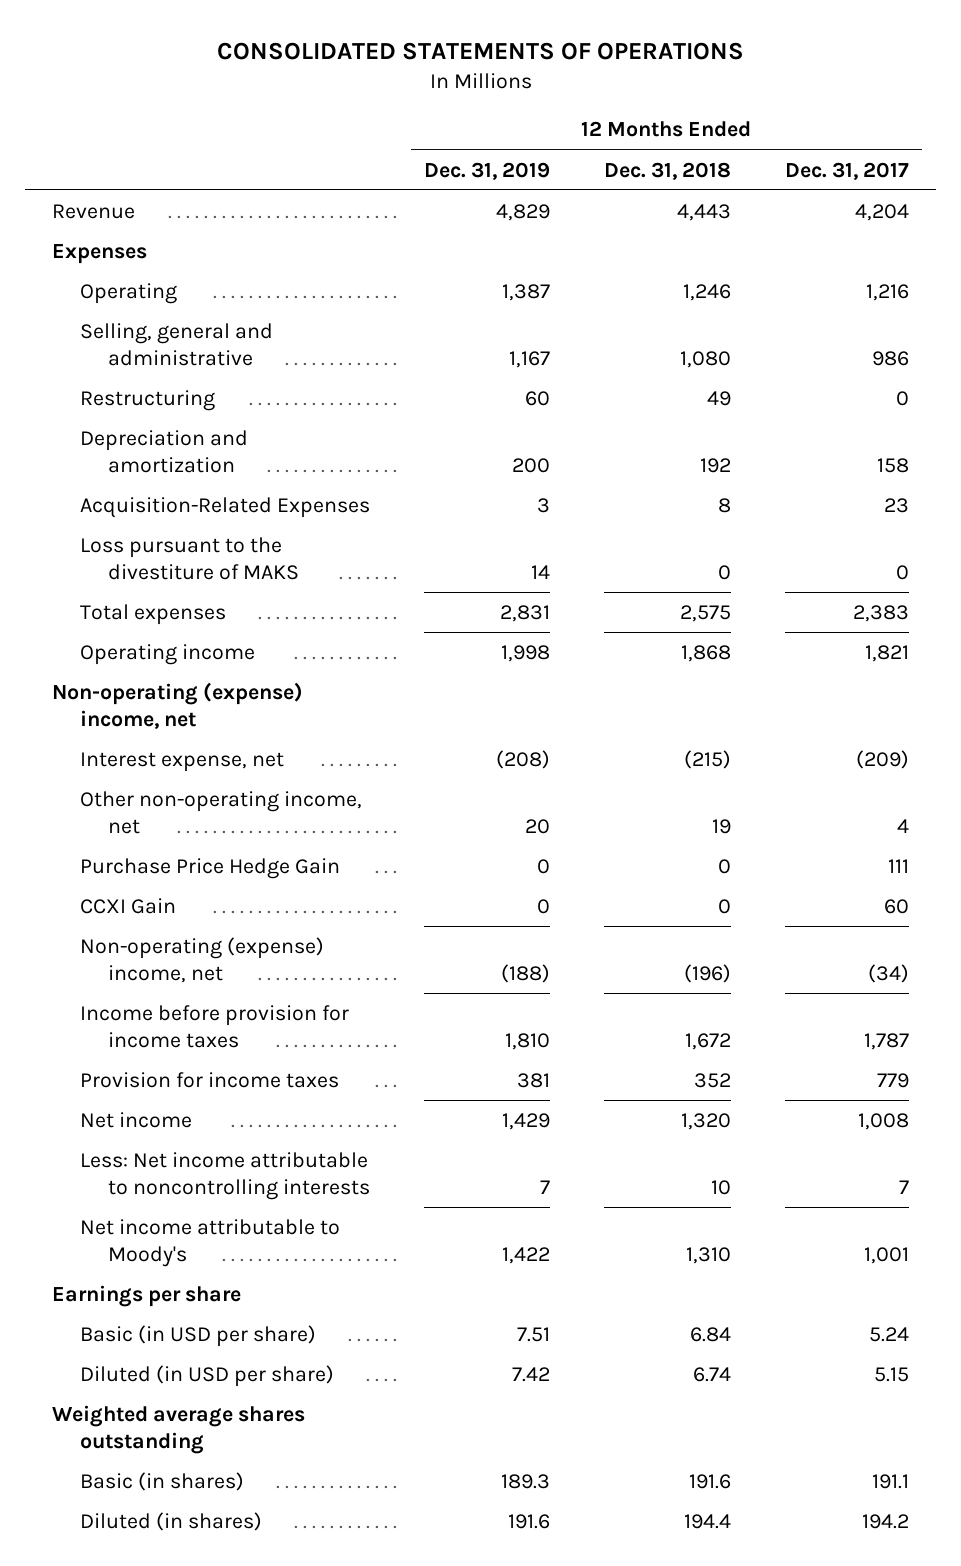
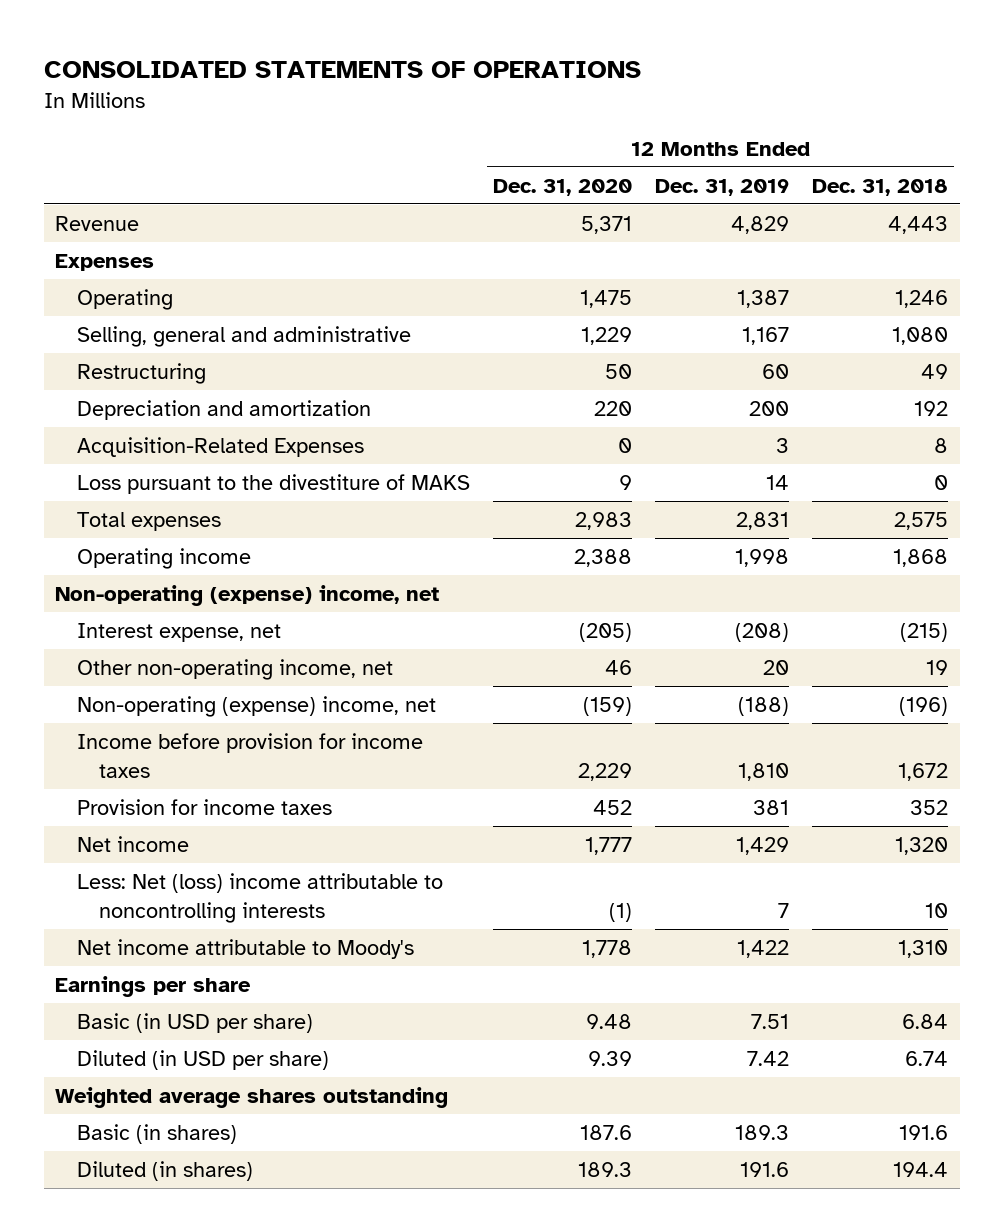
- | 12 Months Ended Dec. 31, 2019 | 12 Months Ended Dec. 31, 2018 | 12 Months Ended Dec. 31, 2017
+ | 12 Months Ended Dec. 31, 2020 | 12 Months Ended Dec. 31, 2019 | 12 Months Ended Dec. 31, 2018
- Purchase Price Hedge Gain | 0 | 0 | 111
- CCXI Gain | 0 | 0 | 60
- Less: Net income attributable to noncontrolling interests | 7 | 10 | 7
+ Less: Net (loss) income attributable to noncontrolling interests | (1) | 7 | 10

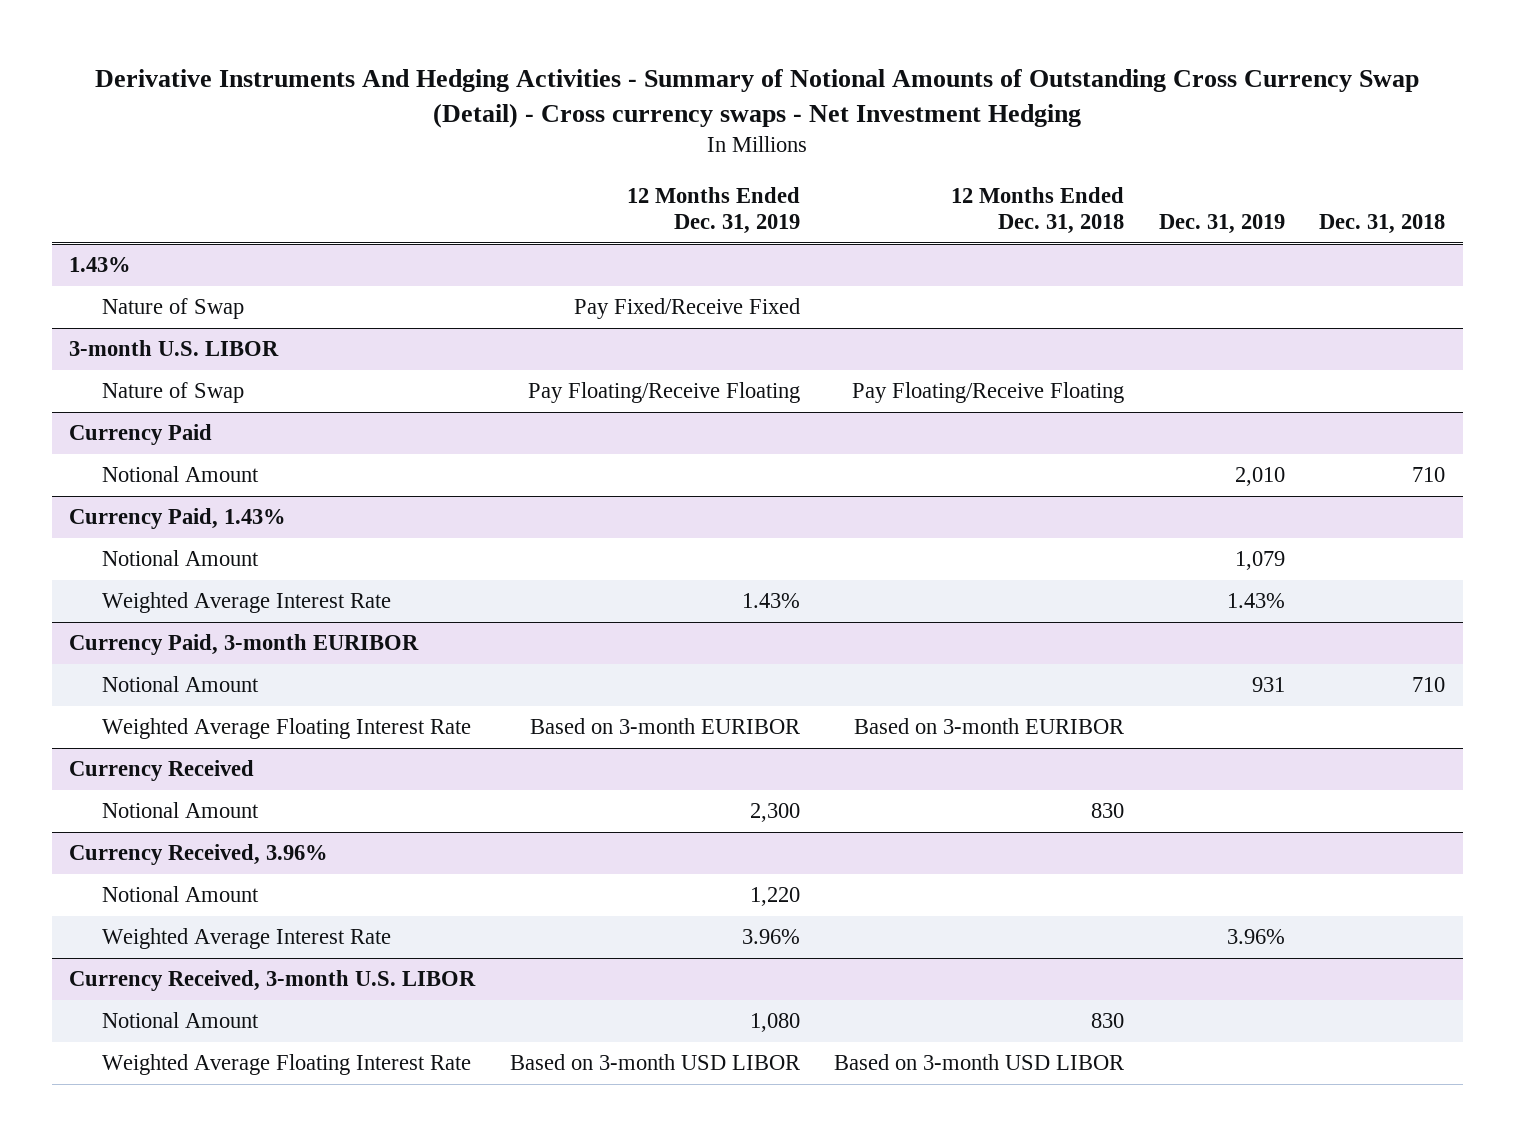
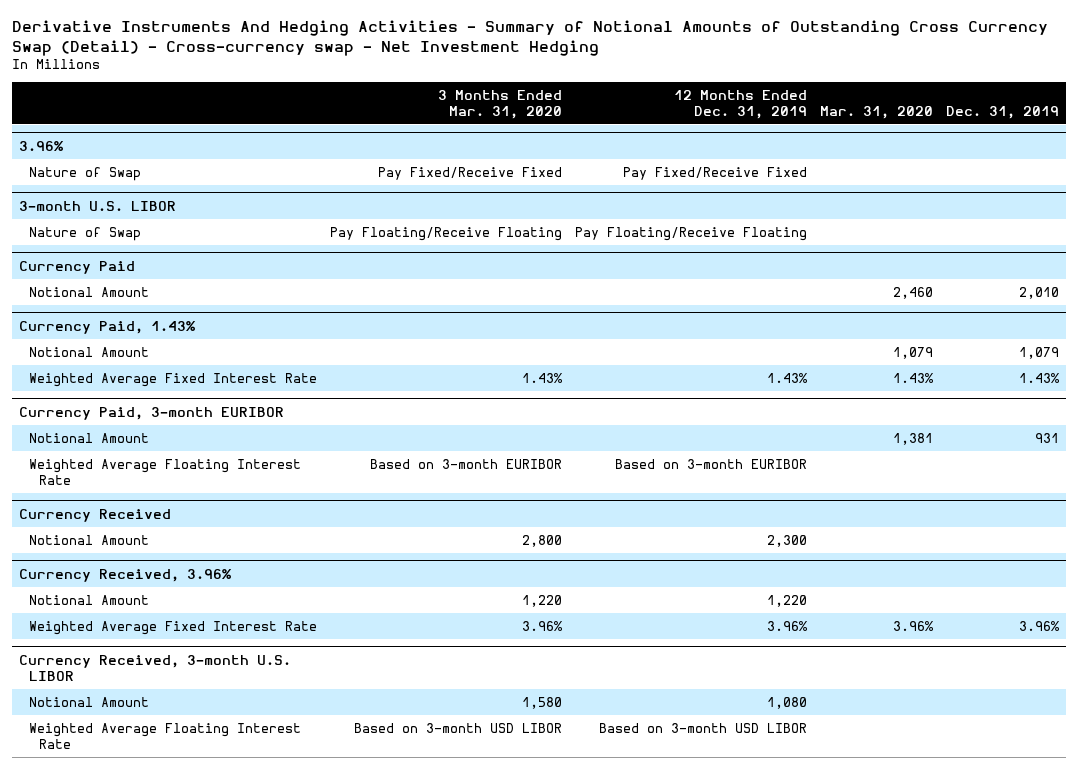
- Derivative Instruments And Hedging Activities - Summary of Notional Amounts of Outstanding Cross Currency Swap (Detail) - Cross currency swaps - Net Investment Hedging
+ Derivative Instruments And Hedging Activities - Summary of Notional Amounts of Outstanding Cross Currency Swap (Detail) - Cross-currency swap - Net Investment Hedging
- | 12 Months Ended Dec. 31, 2019 | 12 Months Ended Dec. 31, 2018 | Dec. 31, 2019 | Dec. 31, 2018
+ | 3 Months Ended Mar. 31, 2020 | 12 Months Ended Dec. 31, 2019 | Mar. 31, 2020 | Dec. 31, 2019
- 1.43%
+ 3.96%
@ Currency Paid, 1.43%
- Weighted Average Interest Rate | 1.43% | | 1.43% |
+ Weighted Average Fixed Interest Rate | 1.43% | 1.43% | 1.43% | 1.43%
@ Currency Received, 3.96%
- Weighted Average Interest Rate | 3.96% | | 3.96% |
+ Weighted Average Fixed Interest Rate | 3.96% | 3.96% | 3.96% | 3.96%

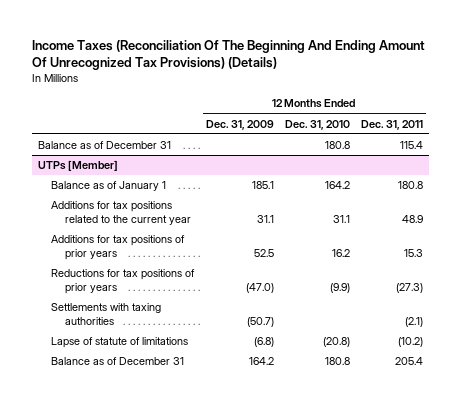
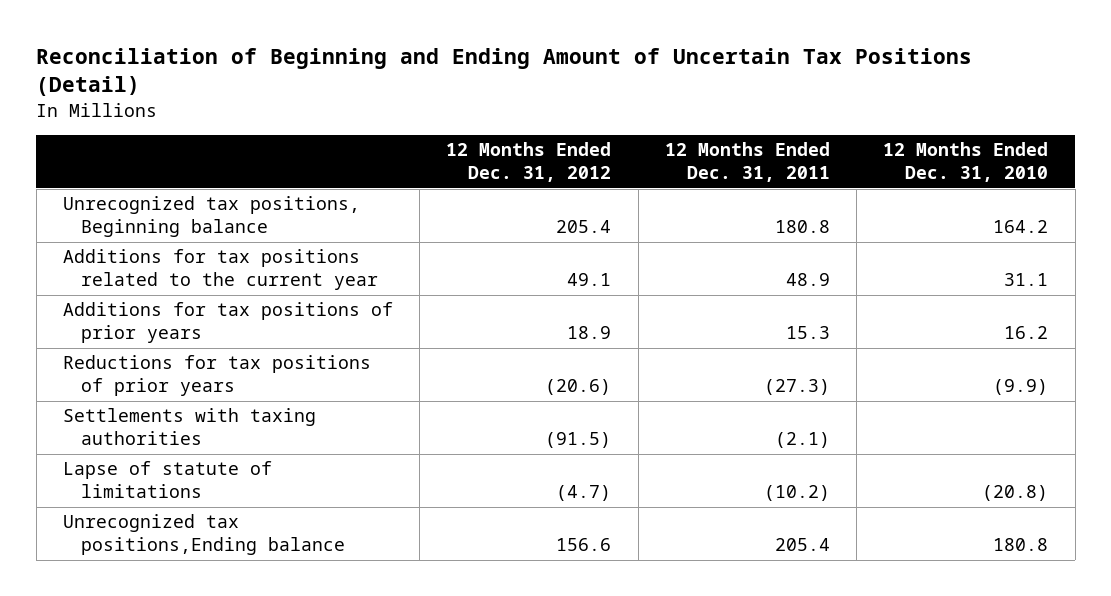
- Income Taxes (Reconciliation Of The Beginning And Ending Amount Of Unrecognized Tax Provisions) (Details)
+ Reconciliation of Beginning and Ending Amount of Uncertain Tax Positions (Detail)
- | 12 Months Ended Dec. 31, 2009 | 12 Months Ended Dec. 31, 2010 | 12 Months Ended Dec. 31, 2011
+ | 12 Months Ended Dec. 31, 2012 | 12 Months Ended Dec. 31, 2011 | 12 Months Ended Dec. 31, 2010
- Balance as of December 31 | | 180.8 | 115.4
- UTPs [Member]
- Balance as of January 1 | 185.1 | 164.2 | 180.8
+ Unrecognized tax positions, Beginning balance | 205.4 | 180.8 | 164.2
- Balance as of December 31 | 164.2 | 180.8 | 205.4
+ Unrecognized tax positions,Ending balance | 156.6 | 205.4 | 180.8

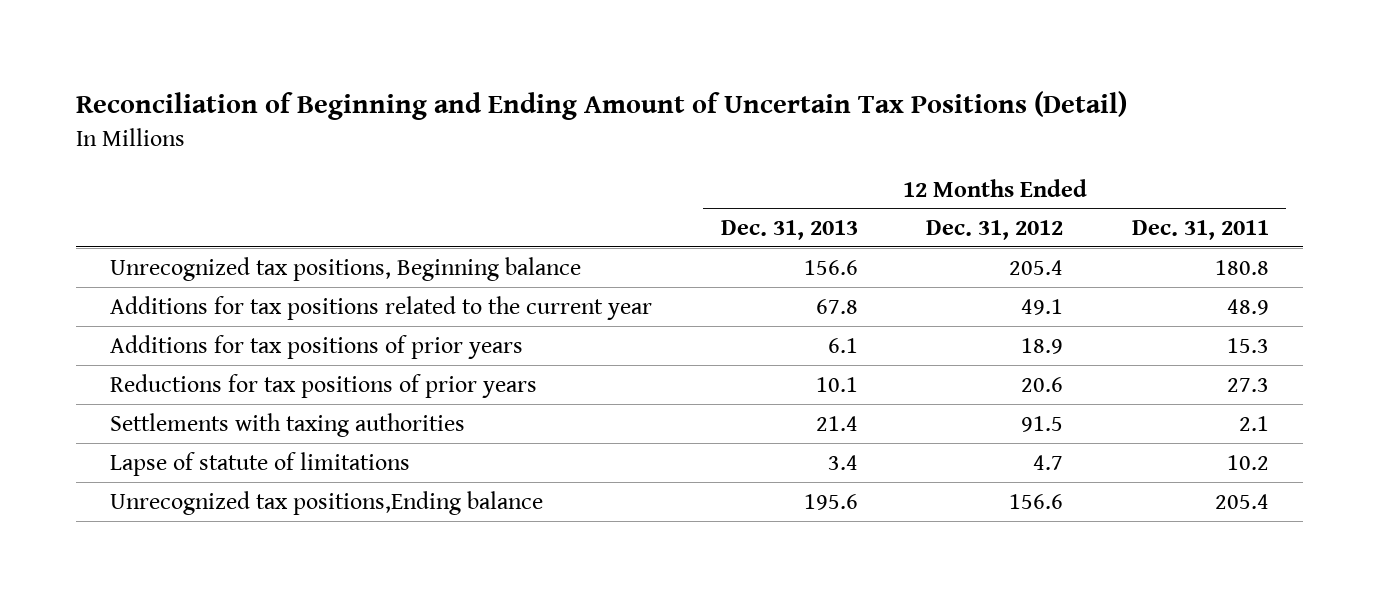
- | 12 Months Ended Dec. 31, 2012 | 12 Months Ended Dec. 31, 2011 | 12 Months Ended Dec. 31, 2010
+ | 12 Months Ended Dec. 31, 2013 | 12 Months Ended Dec. 31, 2012 | 12 Months Ended Dec. 31, 2011
- Reductions for tax positions of prior years | (20.6) | (27.3) | (9.9)
- Settlements with taxing authorities | (91.5) | (2.1) |
- Lapse of statute of limitations | (4.7) | (10.2) | (20.8)
+ Reductions for tax positions of prior years | 10.1 | 20.6 | 27.3
+ Settlements with taxing authorities | 21.4 | 91.5 | 2.1
+ Lapse of statute of limitations | 3.4 | 4.7 | 10.2

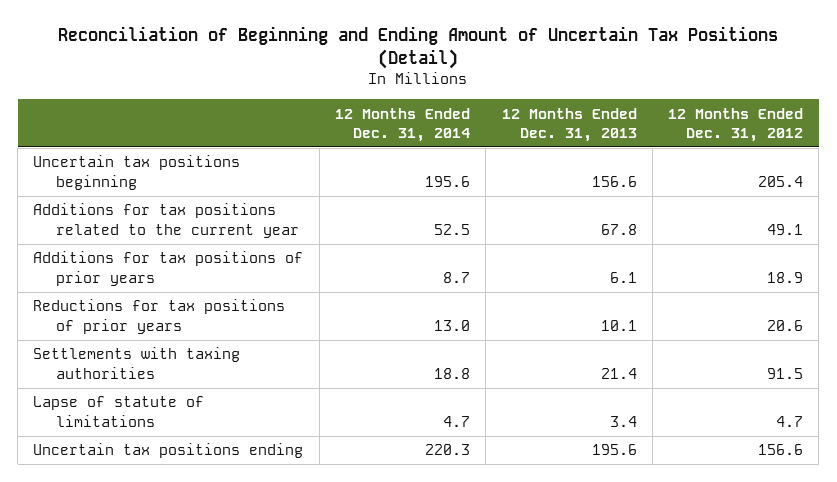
- | 12 Months Ended Dec. 31, 2013 | 12 Months Ended Dec. 31, 2012 | 12 Months Ended Dec. 31, 2011
+ | 12 Months Ended Dec. 31, 2014 | 12 Months Ended Dec. 31, 2013 | 12 Months Ended Dec. 31, 2012
- Unrecognized tax positions, Beginning balance | 156.6 | 205.4 | 180.8
+ Uncertain tax positions beginning | 195.6 | 156.6 | 205.4
- Unrecognized tax positions,Ending balance | 195.6 | 156.6 | 205.4
+ Uncertain tax positions ending | 220.3 | 195.6 | 156.6

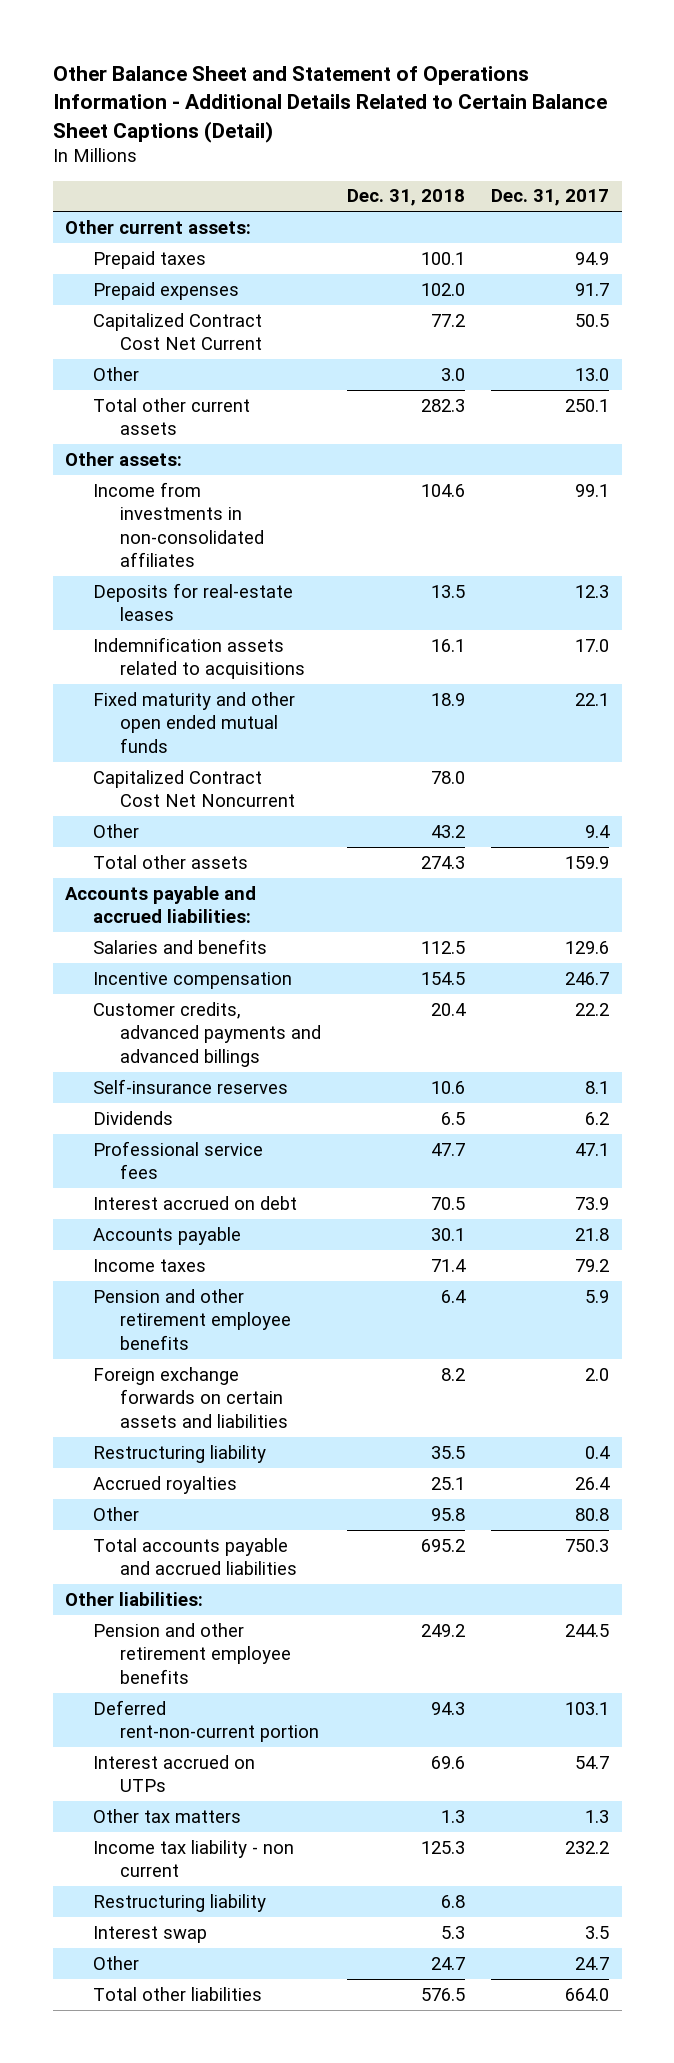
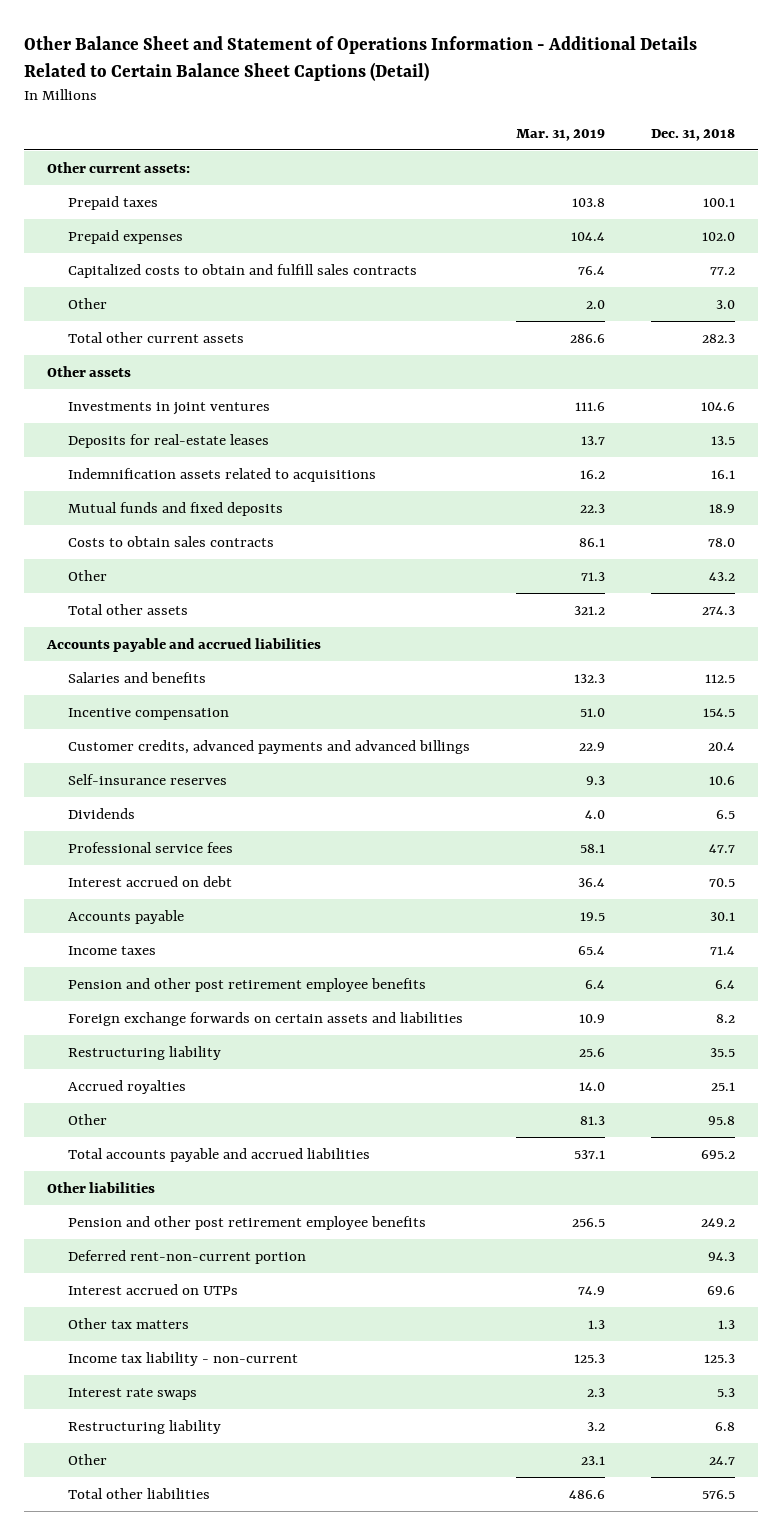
- | Dec. 31, 2018 | Dec. 31, 2017
+ | Mar. 31, 2019 | Dec. 31, 2018
- Capitalized Contract Cost Net Current | 77.2 | 50.5
+ Capitalized costs to obtain and fulfill sales contracts | 76.4 | 77.2
- Other assets:
- Income from investments in non-consolidated affiliates | 104.6 | 99.1
+ Other assets
+ Investments in joint ventures | 111.6 | 104.6
- Fixed maturity and other open ended mutual funds | 18.9 | 22.1
- Capitalized Contract Cost Net Noncurrent | 78.0 |
+ Mutual funds and fixed deposits | 22.3 | 18.9
+ Costs to obtain sales contracts | 86.1 | 78.0
- Accounts payable and accrued liabilities:
+ Accounts payable and accrued liabilities
- Pension and other retirement employee benefits | 6.4 | 5.9
+ Pension and other post retirement employee benefits | 6.4 | 6.4
- Other liabilities:
- Pension and other retirement employee benefits | 249.2 | 244.5
+ Other liabilities
+ Pension and other post retirement employee benefits | 256.5 | 249.2
- Income tax liability - non current | 125.3 | 232.2
+ Income tax liability - non-current | 125.3 | 125.3
+ Interest rate swaps | 2.3 | 5.3
- Interest swap | 5.3 | 3.5

